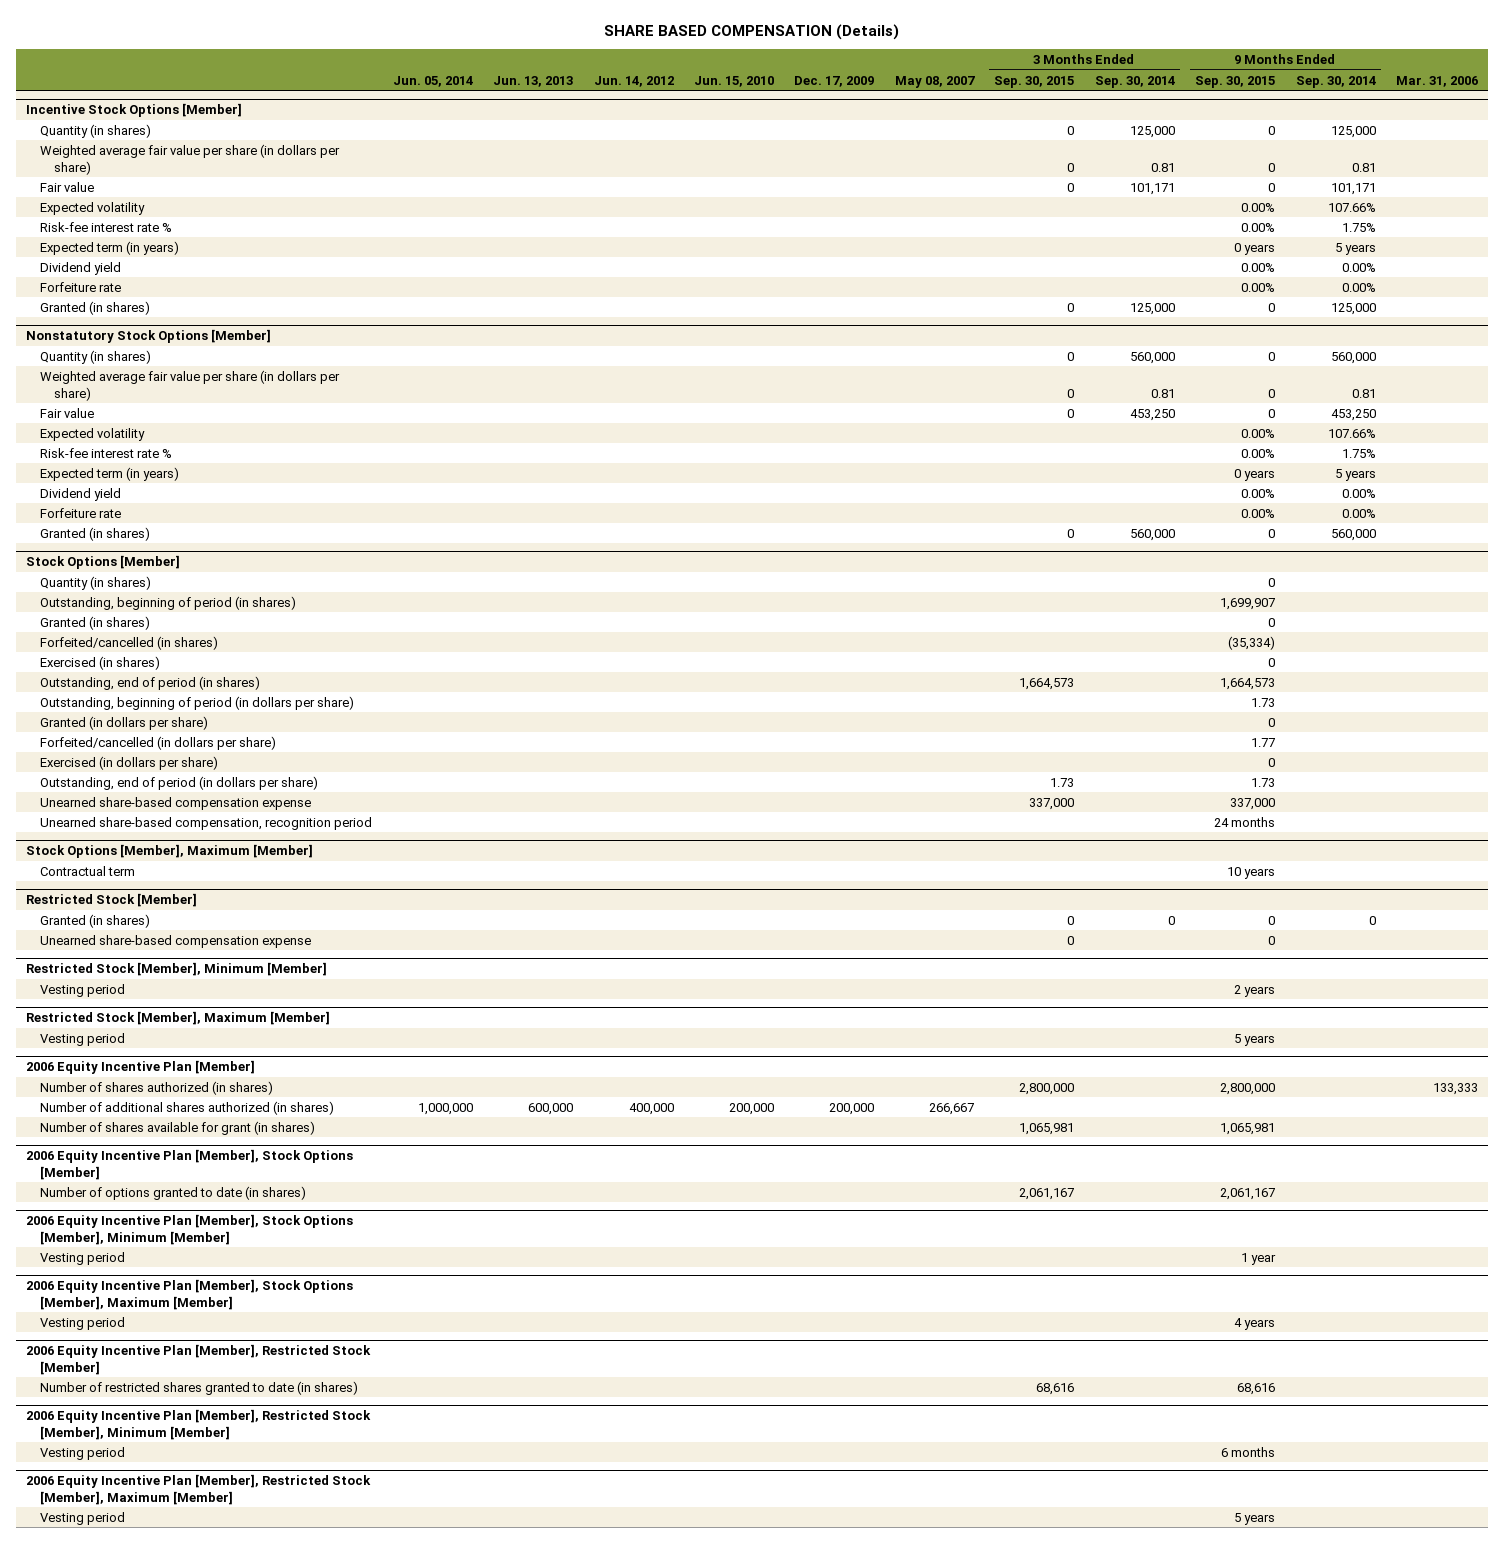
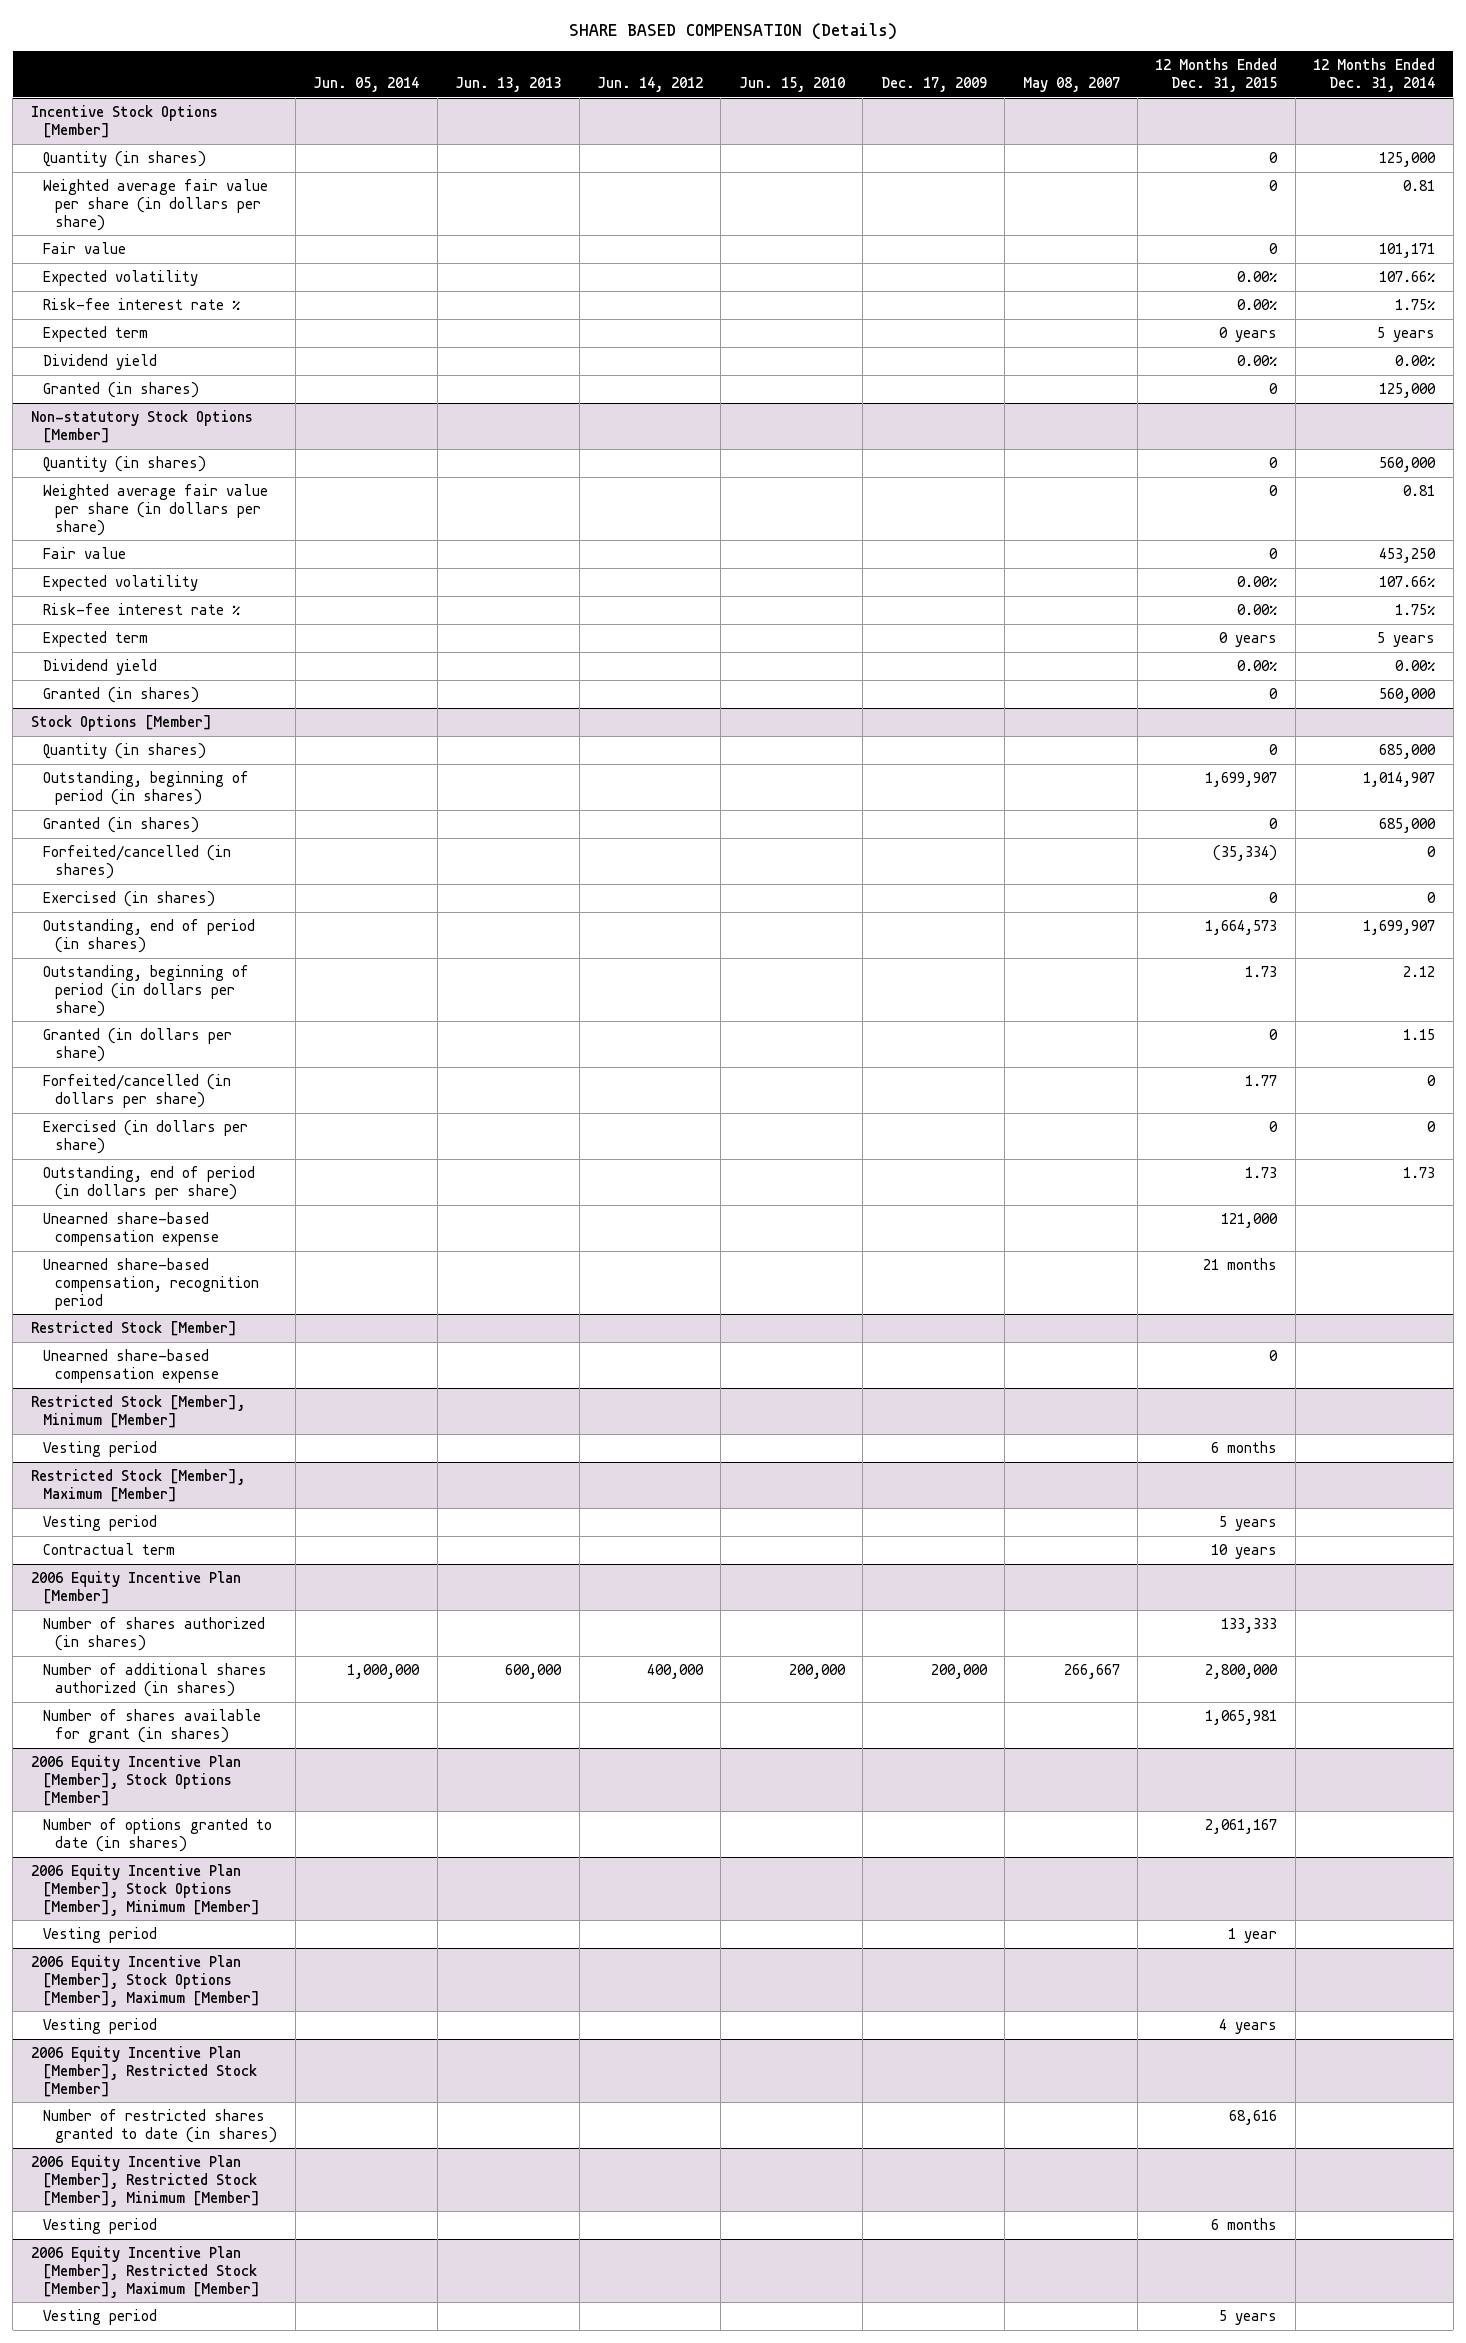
- | Jun. 05, 2014 | Jun. 13, 2013 | Jun. 14, 2012 | Jun. 15, 2010 | Dec. 17, 2009 | May 08, 2007 | 3 Months Ended Sep. 30, 2015 | 3 Months Ended Sep. 30, 2014 | 9 Months Ended Sep. 30, 2015 | 9 Months Ended Sep. 30, 2014 | Mar. 31, 2006
+ | Jun. 05, 2014 | Jun. 13, 2013 | Jun. 14, 2012 | Jun. 15, 2010 | Dec. 17, 2009 | May 08, 2007 | 12 Months Ended Dec. 31, 2015 | 12 Months Ended Dec. 31, 2014
@ Incentive Stock Options [Member]
- Expected term (in years) | | | | | | | | | 0 years | 5 years |
+ Expected term | | | | | | | 0 years | 5 years
- Forfeiture rate | | | | | | | | | 0.00% | 0.00% |
- Nonstatutory Stock Options [Member]
+ Non-statutory Stock Options [Member]
- Expected term (in years) | | | | | | | | | 0 years | 5 years |
+ Expected term | | | | | | | 0 years | 5 years
- Forfeiture rate | | | | | | | | | 0.00% | 0.00% |
- Stock Options [Member], Maximum [Member]
- Contractual term | | | | | | | | | 10 years | |
@ Restricted Stock [Member]
- Granted (in shares) | | | | | | | 0 | 0 | 0 | 0 |
@ Restricted Stock [Member], Maximum [Member]
+ Contractual term | | | | | | | 10 years |

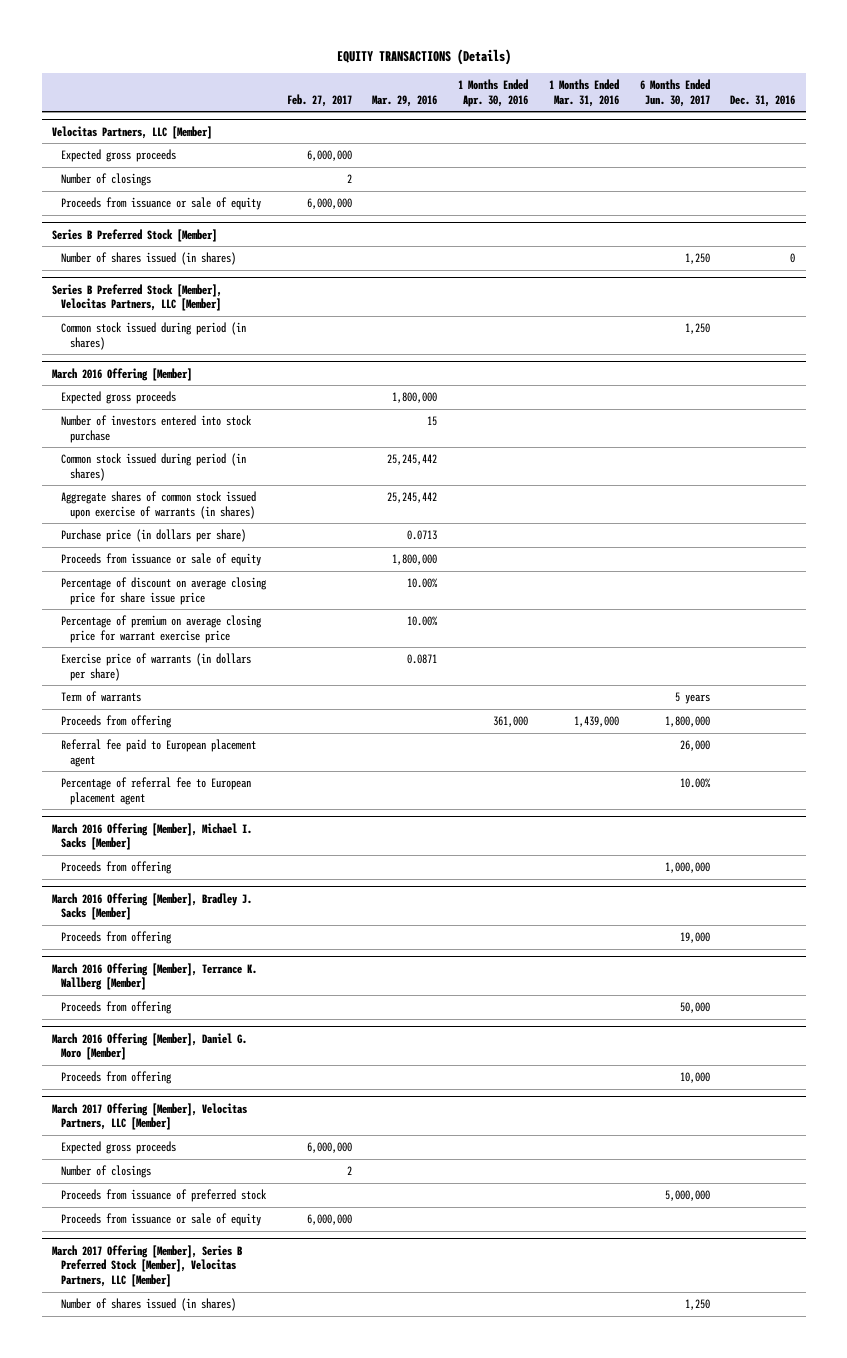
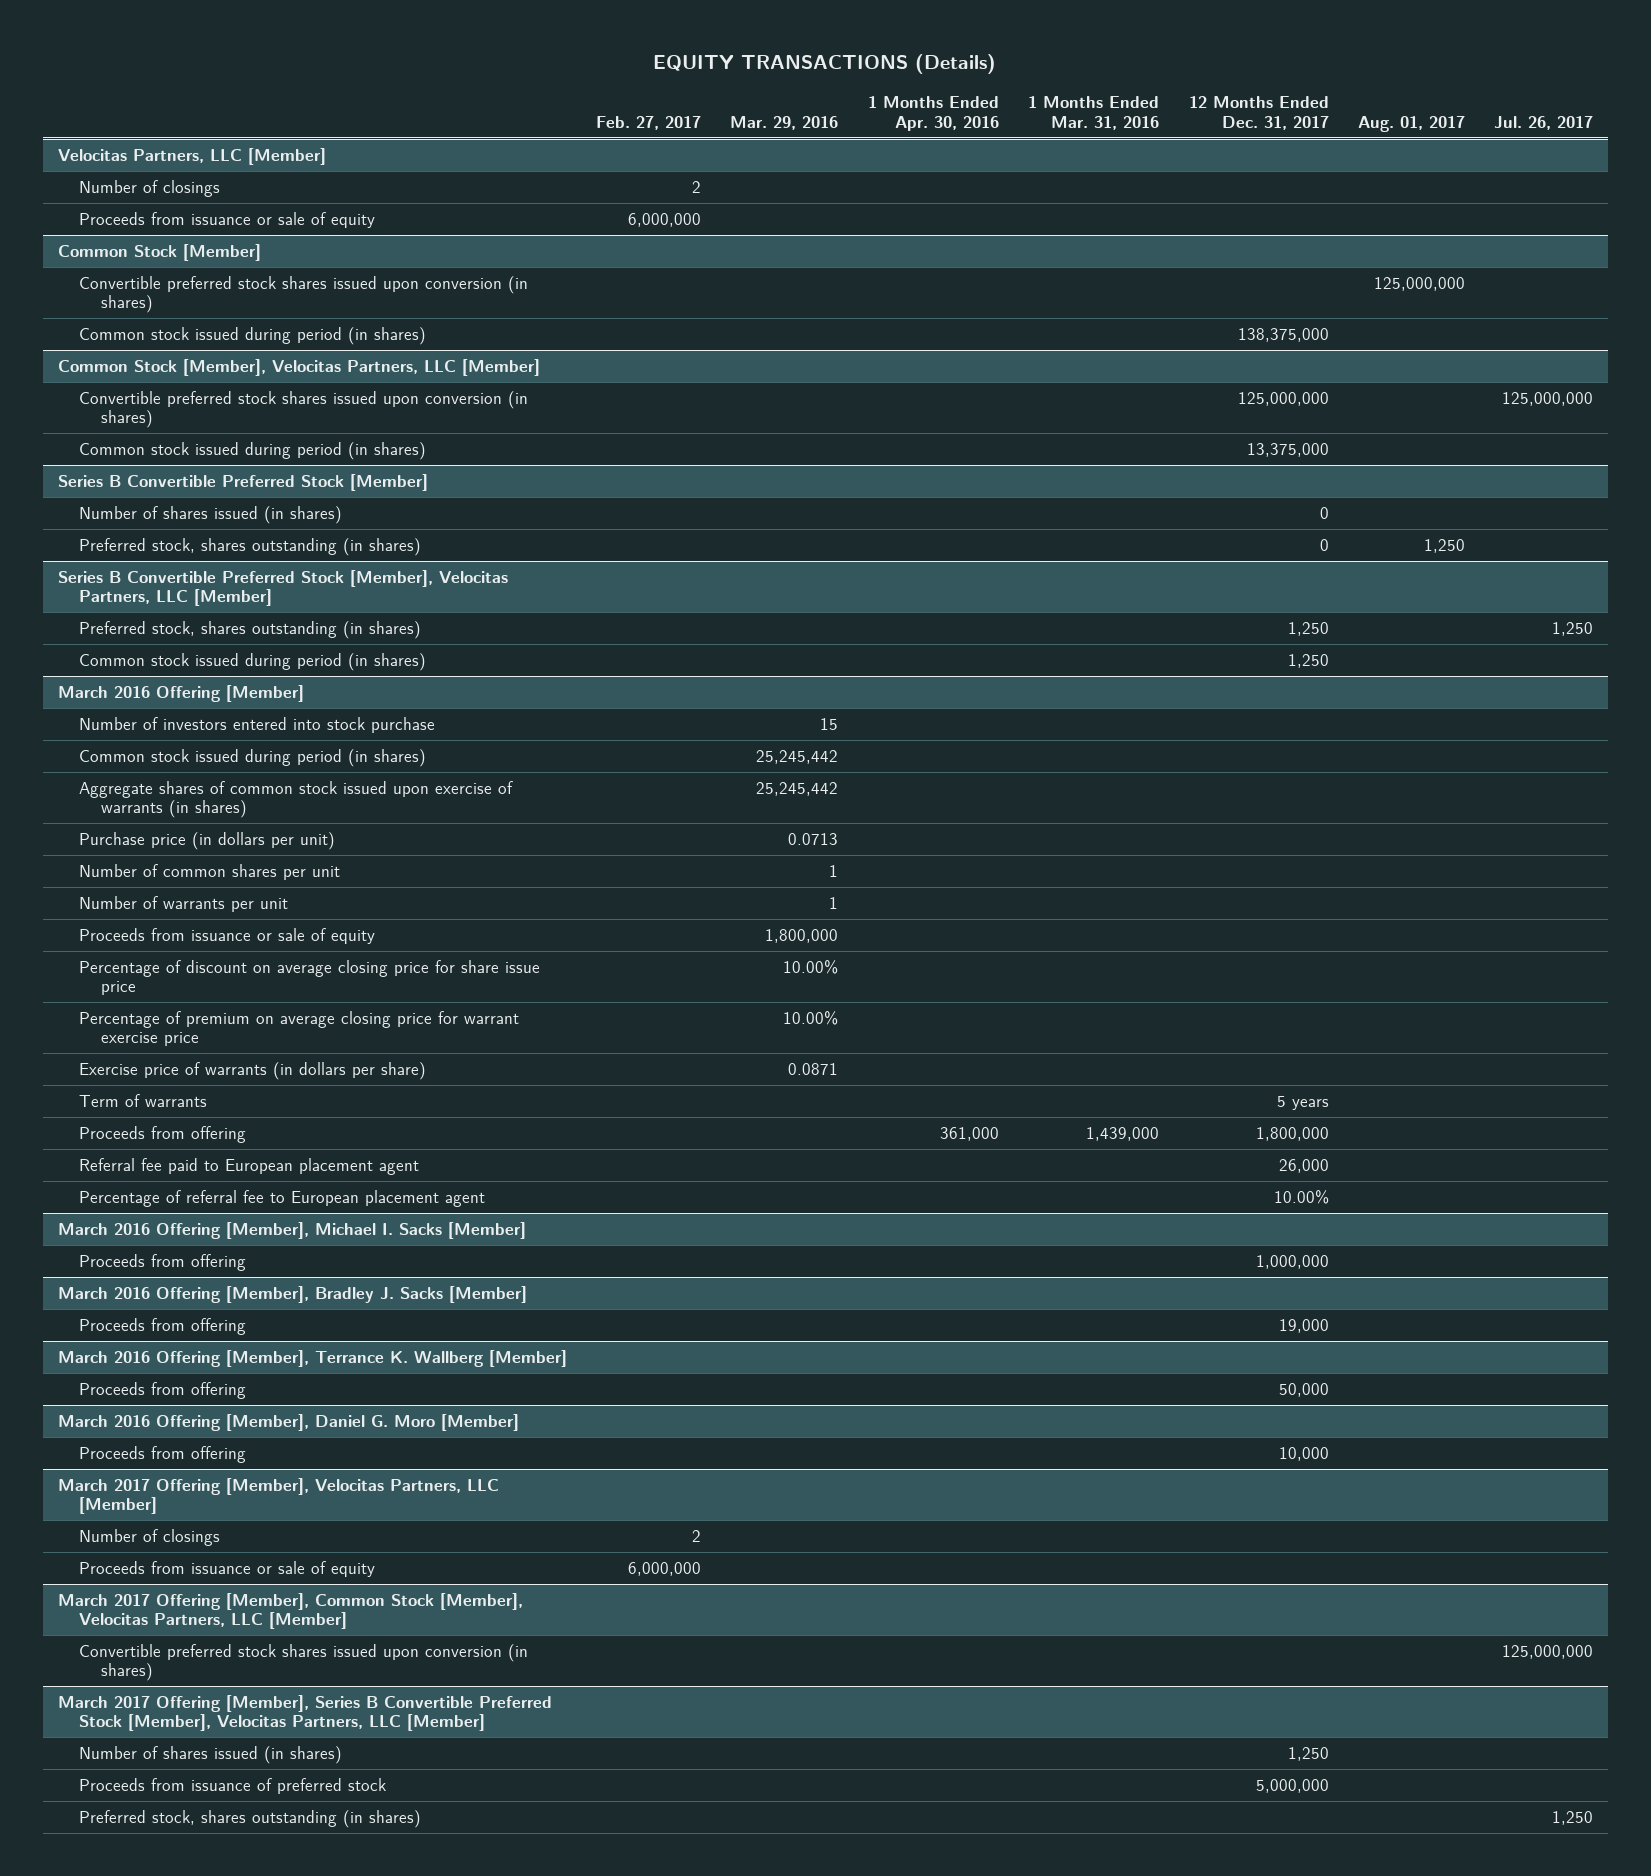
- | Feb. 27, 2017 | Mar. 29, 2016 | 1 Months Ended Apr. 30, 2016 | 1 Months Ended Mar. 31, 2016 | 6 Months Ended Jun. 30, 2017 | Dec. 31, 2016
+ | Feb. 27, 2017 | Mar. 29, 2016 | 1 Months Ended Apr. 30, 2016 | 1 Months Ended Mar. 31, 2016 | 12 Months Ended Dec. 31, 2017 | Aug. 01, 2017 | Jul. 26, 2017
@ Velocitas Partners, LLC [Member]
- Expected gross proceeds | 6,000,000 | | | | |
- Series B Preferred Stock [Member]
- Number of shares issued (in shares) | | | | | 1,250 | 0
- Series B Preferred Stock [Member], Velocitas Partners, LLC [Member]
+ Common Stock [Member]
+ Convertible preferred stock shares issued upon conversion (in shares) | | | | | | 125,000,000 |
+ Common stock issued during period (in shares) | | | | | 138,375,000 | |
+ Common Stock [Member], Velocitas Partners, LLC [Member]
+ Convertible preferred stock shares issued upon conversion (in shares) | | | | | 125,000,000 | | 125,000,000
+ Common stock issued during period (in shares) | | | | | 13,375,000 | |
+ Series B Convertible Preferred Stock [Member]
+ Number of shares issued (in shares) | | | | | 0 | |
+ Preferred stock, shares outstanding (in shares) | | | | | 0 | 1,250 |
+ Series B Convertible Preferred Stock [Member], Velocitas Partners, LLC [Member]
+ Preferred stock, shares outstanding (in shares) | | | | | 1,250 | | 1,250
@ March 2016 Offering [Member]
- Expected gross proceeds | | 1,800,000 | | | |
- Purchase price (in dollars per share) | | 0.0713 | | | |
+ Purchase price (in dollars per unit) | | 0.0713 | | | | |
+ Number of common shares per unit | | 1 | | | | |
+ Number of warrants per unit | | 1 | | | | |
@ March 2017 Offering [Member], Velocitas Partners, LLC [Member]
- Expected gross proceeds | 6,000,000 | | | | |
- Proceeds from issuance of preferred stock | | | | | 5,000,000 |
- March 2017 Offering [Member], Series B Preferred Stock [Member], Velocitas Partners, LLC [Member]
+ March 2017 Offering [Member], Common Stock [Member], Velocitas Partners, LLC [Member]
+ Convertible preferred stock shares issued upon conversion (in shares) | | | | | | | 125,000,000
+ March 2017 Offering [Member], Series B Convertible Preferred Stock [Member], Velocitas Partners, LLC [Member]
+ Proceeds from issuance of preferred stock | | | | | 5,000,000 | |
+ Preferred stock, shares outstanding (in shares) | | | | | | | 1,250

